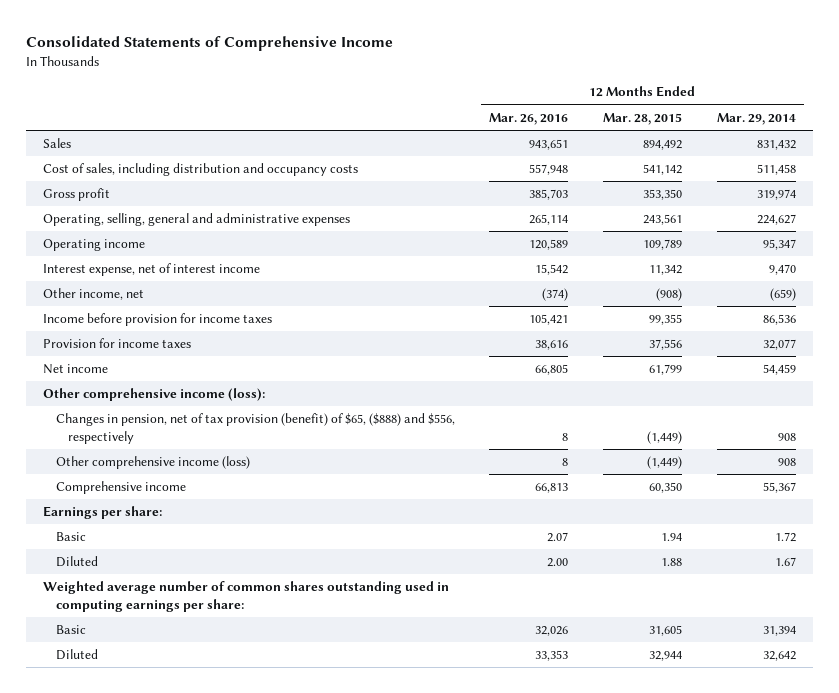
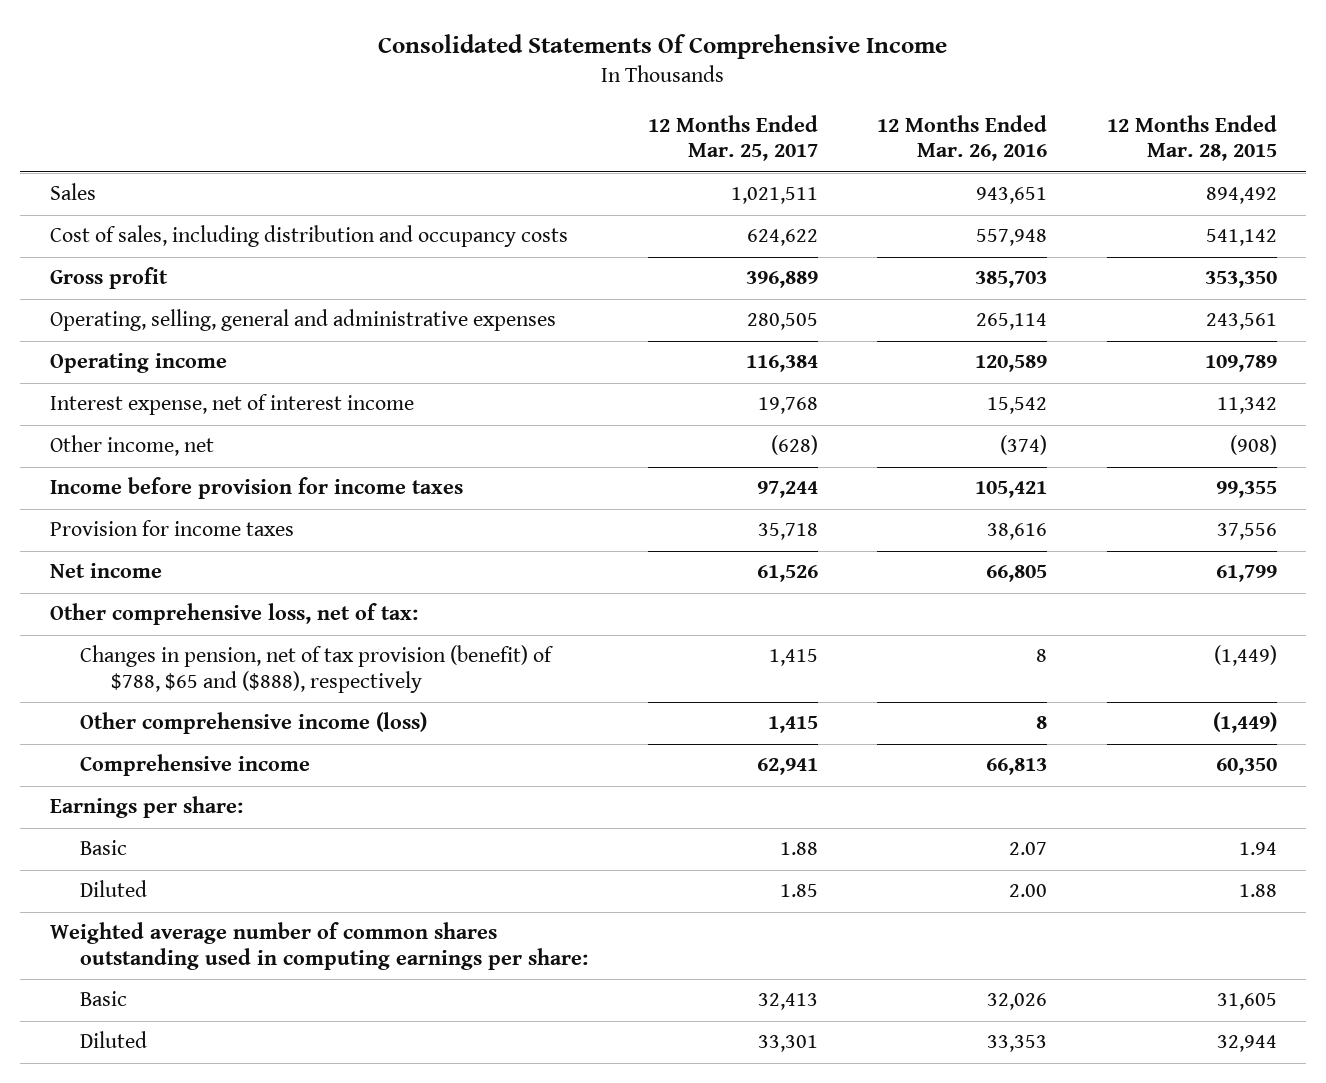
- Consolidated Statements of Comprehensive Income
+ Consolidated Statements Of Comprehensive Income
- | 12 Months Ended Mar. 26, 2016 | 12 Months Ended Mar. 28, 2015 | 12 Months Ended Mar. 29, 2014
+ | 12 Months Ended Mar. 25, 2017 | 12 Months Ended Mar. 26, 2016 | 12 Months Ended Mar. 28, 2015
- Other comprehensive income (loss):
- Changes in pension, net of tax provision (benefit) of $65, ($888) and $556, respectively | 8 | (1,449) | 908
+ Other comprehensive loss, net of tax:
+ Changes in pension, net of tax provision (benefit) of $788, $65 and ($888), respectively | 1,415 | 8 | (1,449)

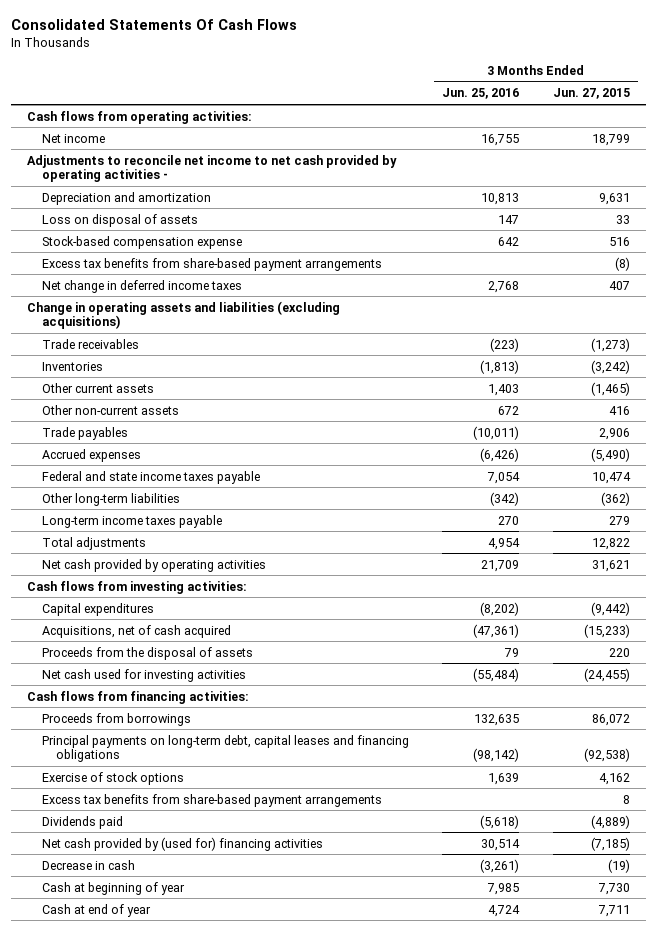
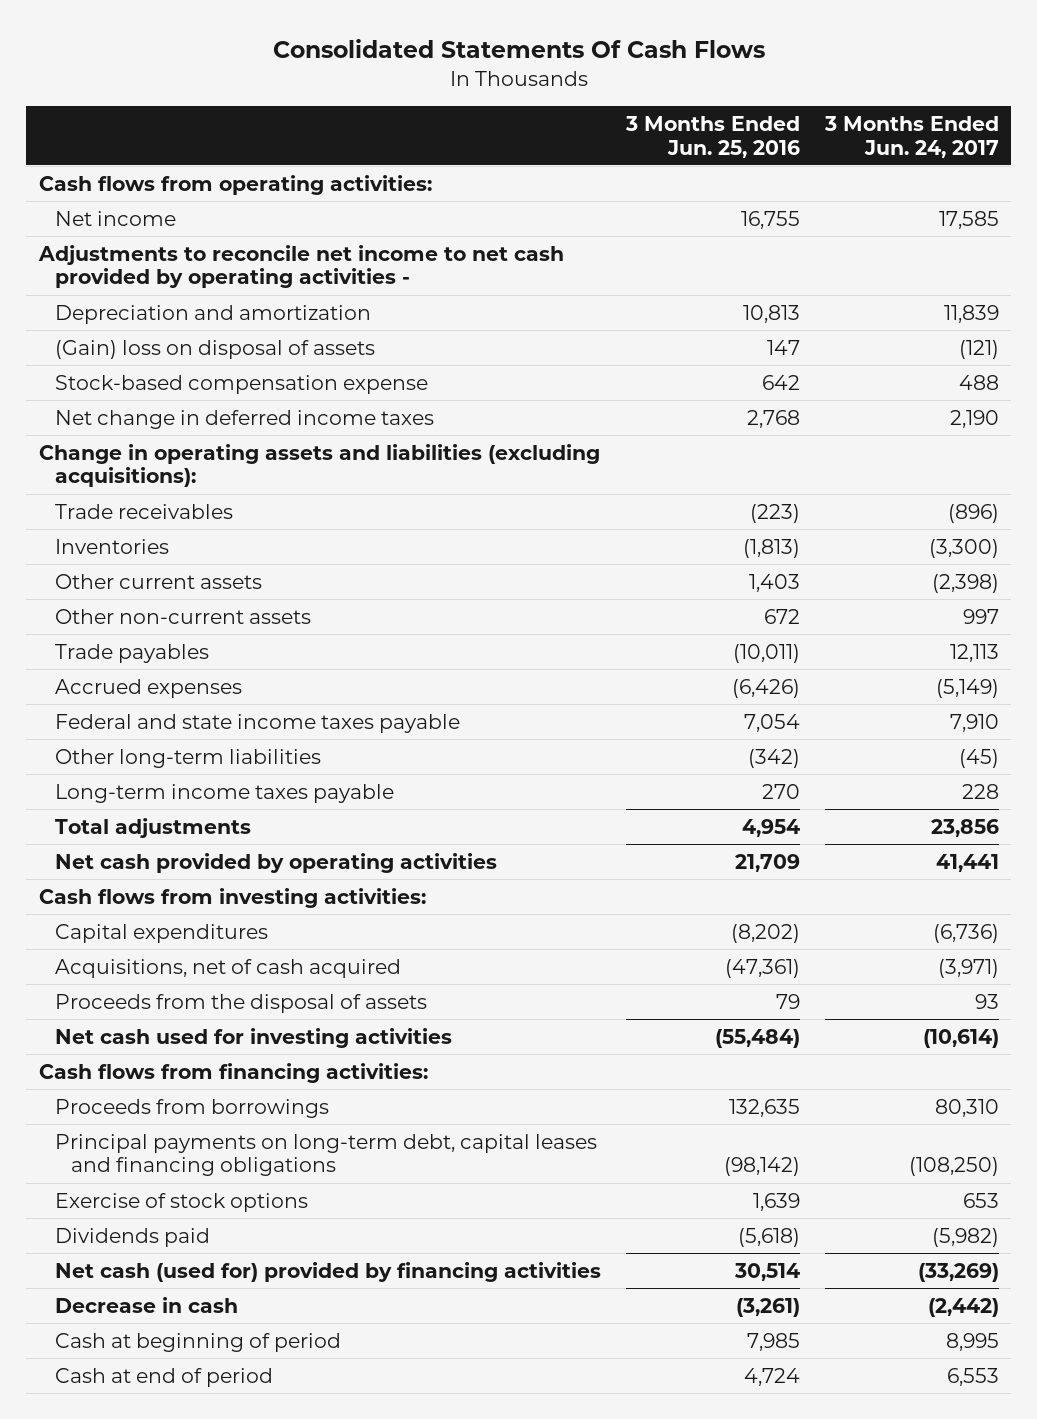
- | 3 Months Ended Jun. 25, 2016 | 3 Months Ended Jun. 27, 2015
+ | 3 Months Ended Jun. 25, 2016 | 3 Months Ended Jun. 24, 2017
- Loss on disposal of assets | 147 | 33
+ (Gain) loss on disposal of assets | 147 | (121)
- Excess tax benefits from share-based payment arrangements | | (8)
- Change in operating assets and liabilities (excluding acquisitions)
+ Change in operating assets and liabilities (excluding acquisitions):
- Excess tax benefits from share-based payment arrangements | | 8
- Net cash provided by (used for) financing activities | 30,514 | (7,185)
+ Net cash (used for) provided by financing activities | 30,514 | (33,269)
- Cash at beginning of year | 7,985 | 7,730
- Cash at end of year | 4,724 | 7,711
+ Cash at beginning of period | 7,985 | 8,995
+ Cash at end of period | 4,724 | 6,553

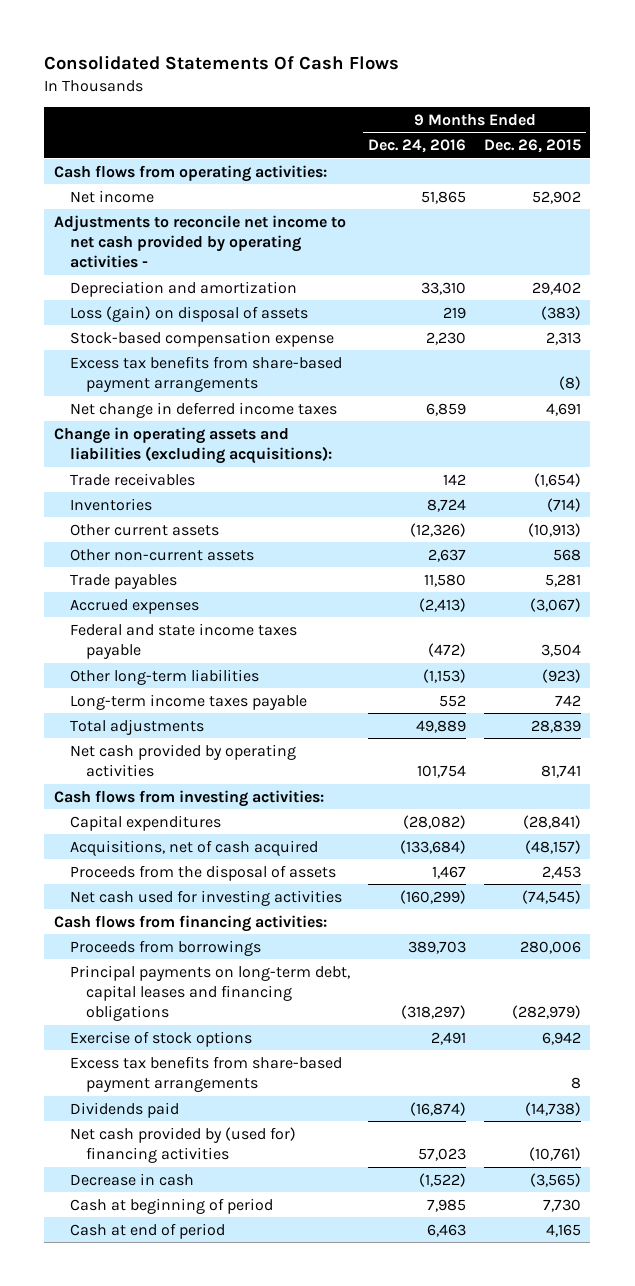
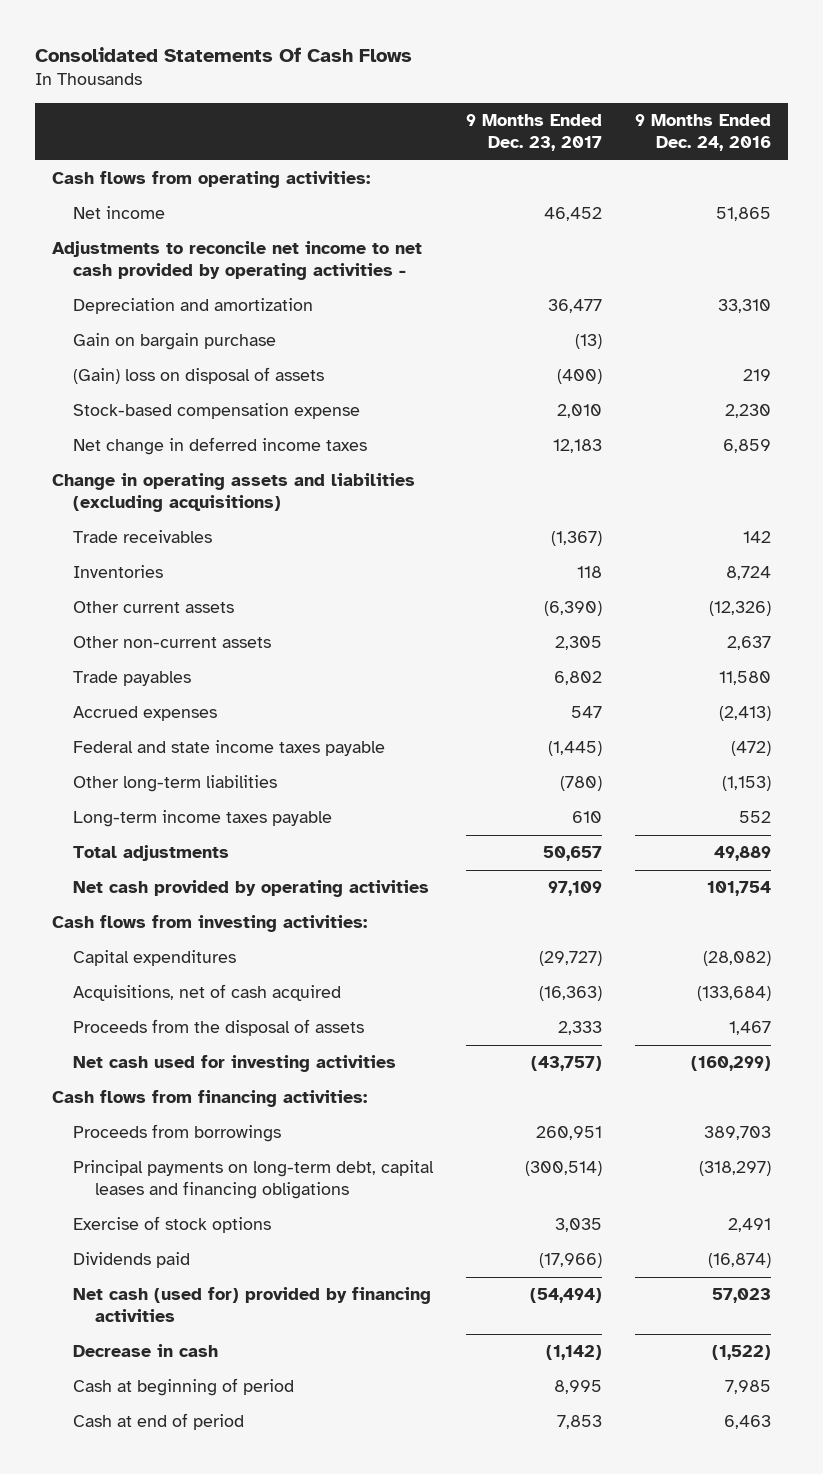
- | 9 Months Ended Dec. 24, 2016 | 9 Months Ended Dec. 26, 2015
+ | 9 Months Ended Dec. 23, 2017 | 9 Months Ended Dec. 24, 2016
- Loss (gain) on disposal of assets | 219 | (383)
+ Gain on bargain purchase | (13) |
+ (Gain) loss on disposal of assets | (400) | 219
- Excess tax benefits from share-based payment arrangements | | (8)
- Change in operating assets and liabilities (excluding acquisitions):
+ Change in operating assets and liabilities (excluding acquisitions)
- Excess tax benefits from share-based payment arrangements | | 8
- Net cash provided by (used for) financing activities | 57,023 | (10,761)
+ Net cash (used for) provided by financing activities | (54,494) | 57,023

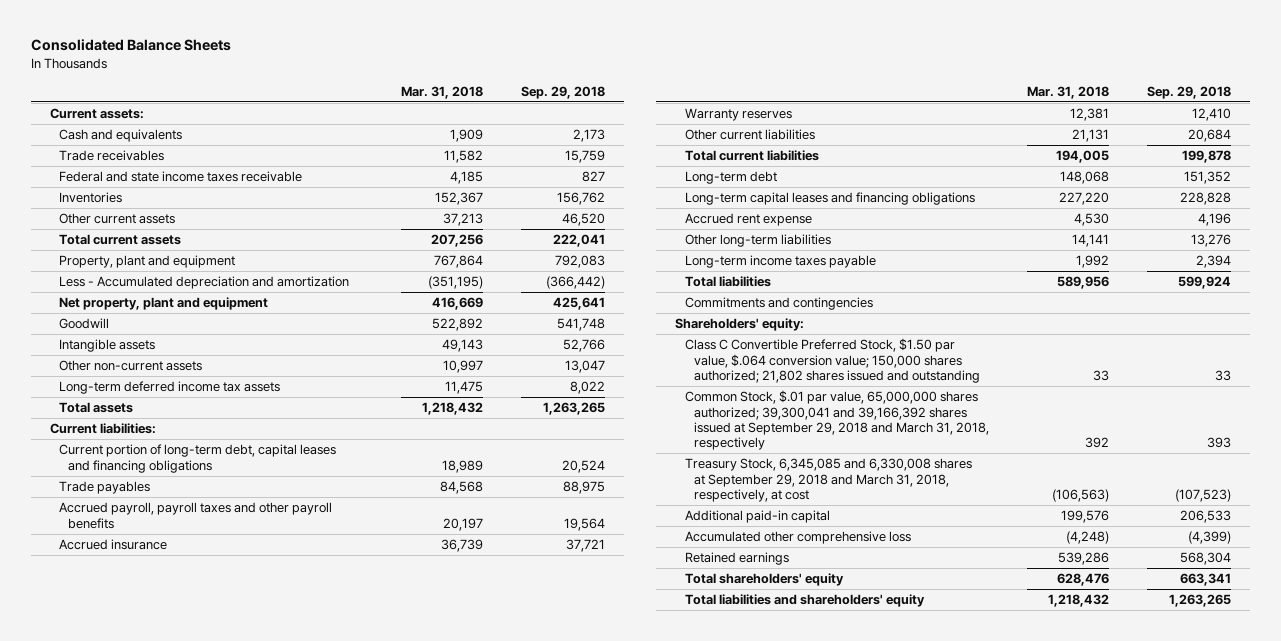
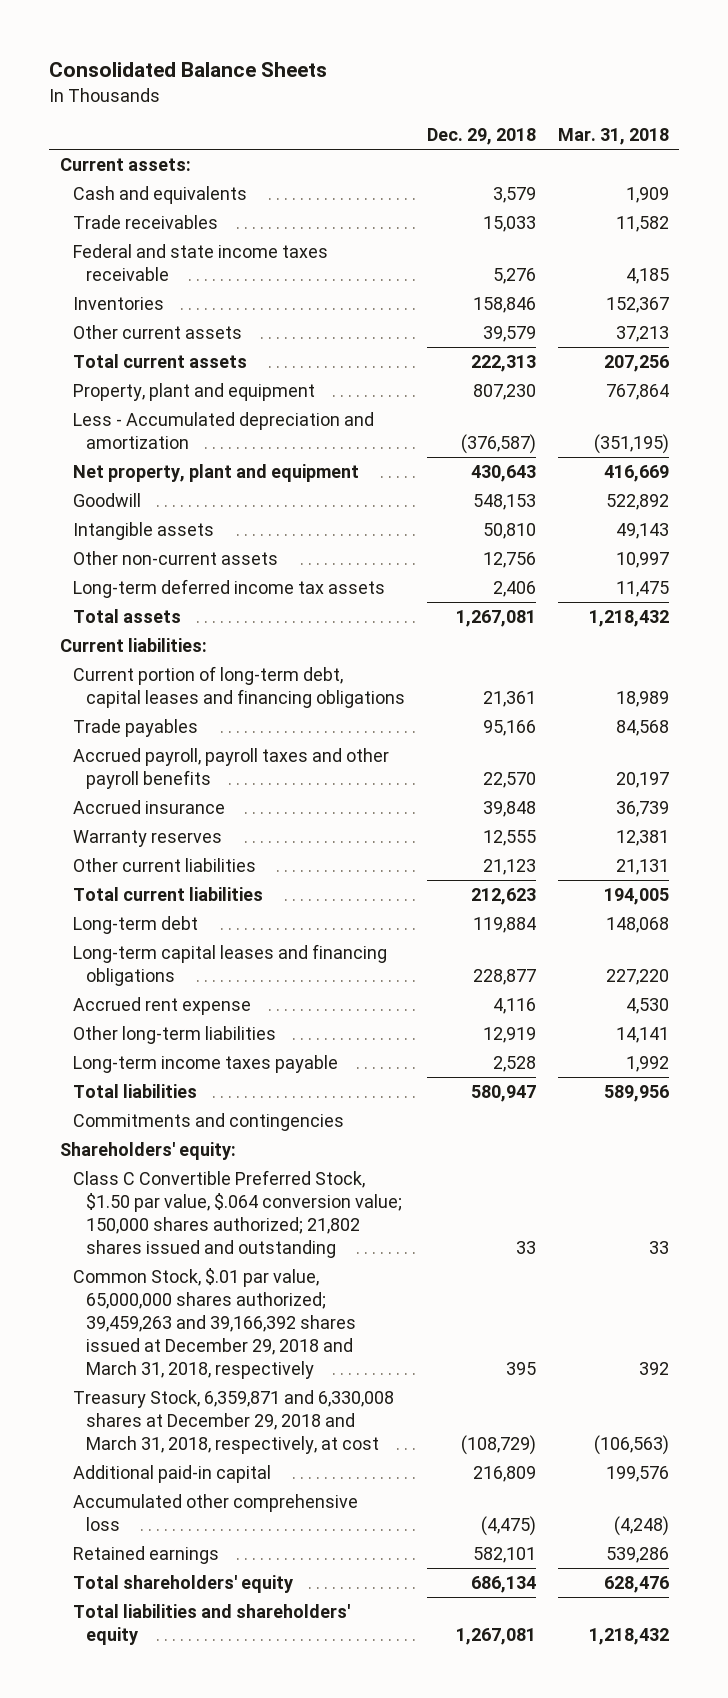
- | Mar. 31, 2018 | Sep. 29, 2018
+ | Dec. 29, 2018 | Mar. 31, 2018
- Common Stock, $.01 par value, 65,000,000 shares authorized; 39,300,041 and 39,166,392 shares issued at September 29, 2018 and March 31, 2018, respectively | 392 | 393
- Treasury Stock, 6,345,085 and 6,330,008 shares at September 29, 2018 and March 31, 2018, respectively, at cost | (106,563) | (107,523)
+ Common Stock, $.01 par value, 65,000,000 shares authorized; 39,459,263 and 39,166,392 shares issued at December 29, 2018 and March 31, 2018, respectively | 395 | 392
+ Treasury Stock, 6,359,871 and 6,330,008 shares at December 29, 2018 and March 31, 2018, respectively, at cost | (108,729) | (106,563)

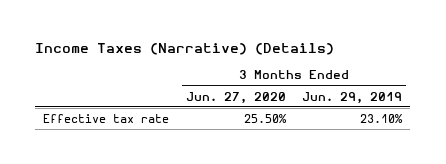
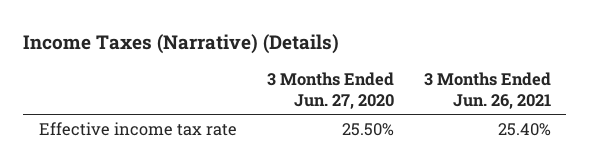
- | 3 Months Ended Jun. 27, 2020 | 3 Months Ended Jun. 29, 2019
+ | 3 Months Ended Jun. 27, 2020 | 3 Months Ended Jun. 26, 2021
- Effective tax rate | 25.50% | 23.10%
+ Effective income tax rate | 25.50% | 25.40%

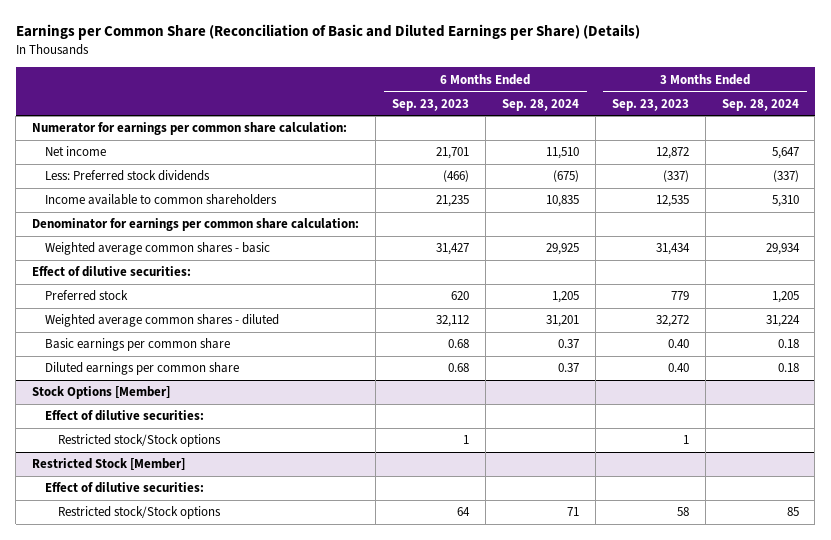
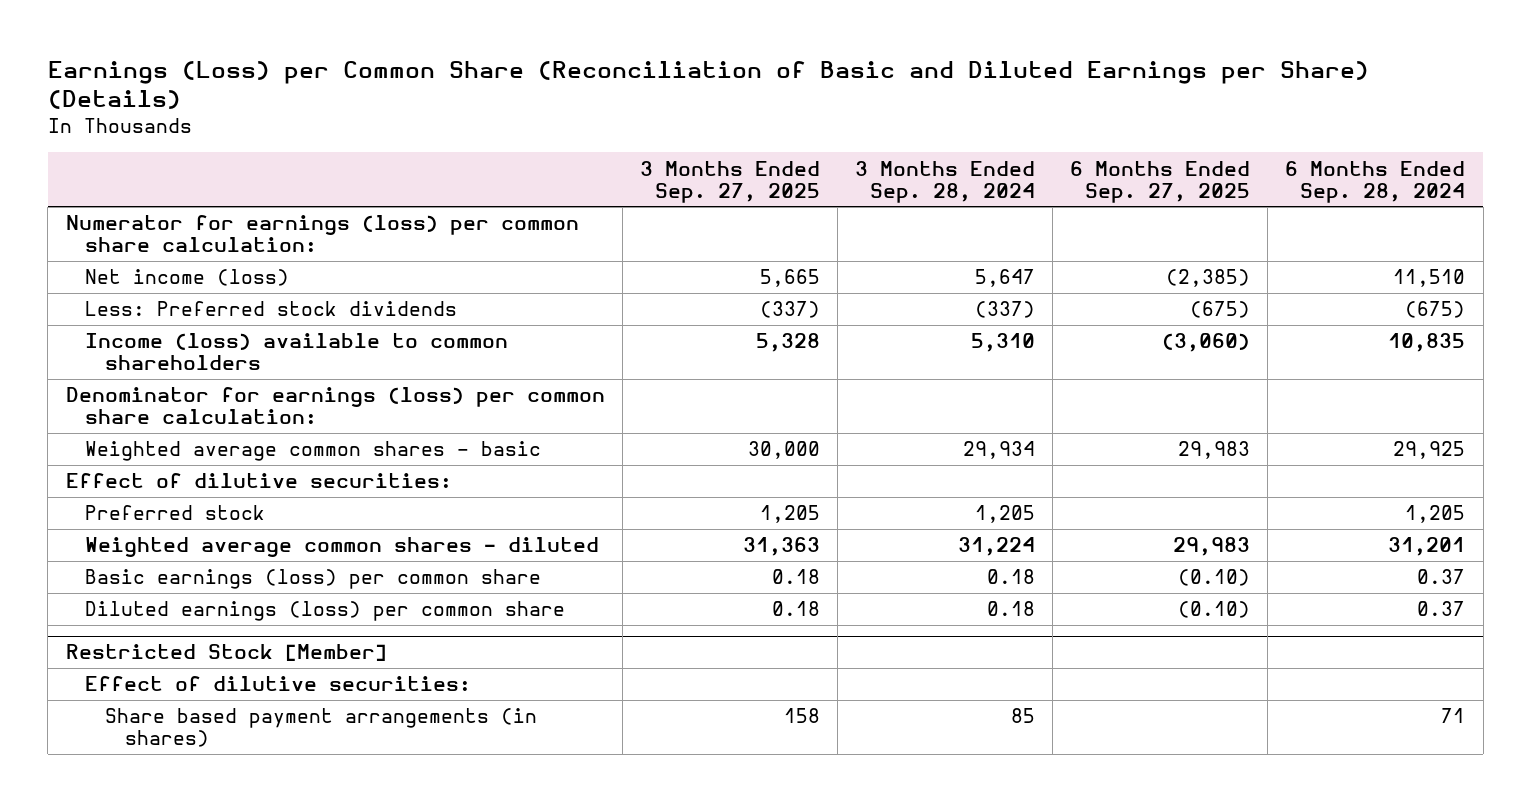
- Earnings per Common Share (Reconciliation of Basic and Diluted Earnings per Share) (Details)
+ Earnings (Loss) per Common Share (Reconciliation of Basic and Diluted Earnings per Share) (Details)
- | 6 Months Ended Sep. 23, 2023 | 6 Months Ended Sep. 28, 2024 | 3 Months Ended Sep. 23, 2023 | 3 Months Ended Sep. 28, 2024
+ | 3 Months Ended Sep. 27, 2025 | 3 Months Ended Sep. 28, 2024 | 6 Months Ended Sep. 27, 2025 | 6 Months Ended Sep. 28, 2024
- Numerator for earnings per common share calculation:
- Net income | 21,701 | 11,510 | 12,872 | 5,647
+ Numerator for earnings (loss) per common share calculation:
+ Net income (loss) | 5,665 | 5,647 | (2,385) | 11,510
- Income available to common shareholders | 21,235 | 10,835 | 12,535 | 5,310
- Denominator for earnings per common share calculation:
+ Income (loss) available to common shareholders | 5,328 | 5,310 | (3,060) | 10,835
+ Denominator for earnings (loss) per common share calculation:
- Basic earnings per common share | 0.68 | 0.37 | 0.40 | 0.18
- Diluted earnings per common share | 0.68 | 0.37 | 0.40 | 0.18
- Stock Options [Member]
- Effect of dilutive securities:
- Restricted stock/Stock options | 1 | | 1 |
+ Basic earnings (loss) per common share | 0.18 | 0.18 | (0.10) | 0.37
+ Diluted earnings (loss) per common share | 0.18 | 0.18 | (0.10) | 0.37
@ Restricted Stock [Member]
- Restricted stock/Stock options | 64 | 71 | 58 | 85
+ Share based payment arrangements (in shares) | 158 | 85 | | 71

